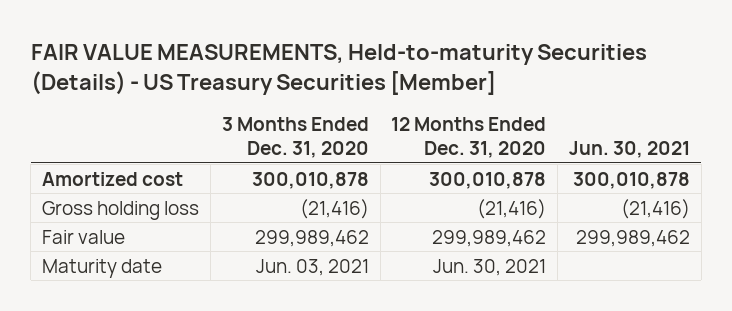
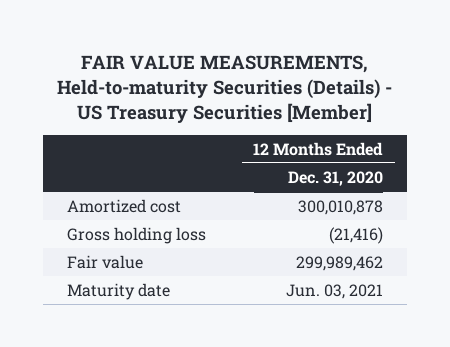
- | 3 Months Ended Dec. 31, 2020 | 12 Months Ended Dec. 31, 2020 | Jun. 30, 2021
+ | 12 Months Ended Dec. 31, 2020
- Maturity date | Jun. 03, 2021 | Jun. 30, 2021 |
+ Maturity date | Jun. 03, 2021

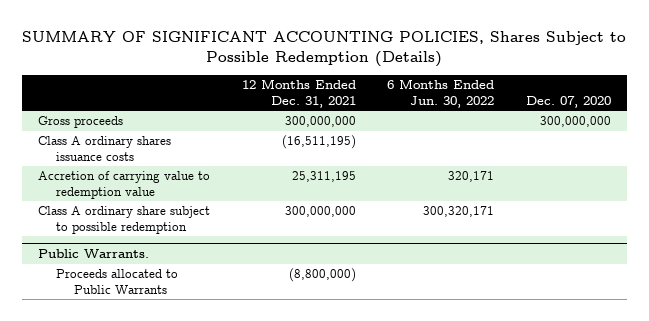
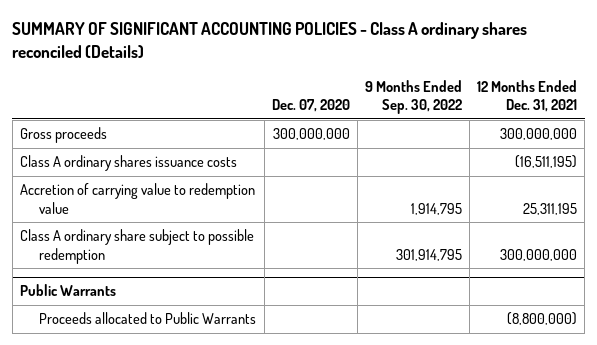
- SUMMARY OF SIGNIFICANT ACCOUNTING POLICIES, Shares Subject to Possible Redemption (Details)
+ SUMMARY OF SIGNIFICANT ACCOUNTING POLICIES - Class A ordinary shares reconciled (Details)
- | 12 Months Ended Dec. 31, 2021 | 6 Months Ended Jun. 30, 2022 | Dec. 07, 2020
+ | Dec. 07, 2020 | 9 Months Ended Sep. 30, 2022 | 12 Months Ended Dec. 31, 2021
- Public Warrants.
+ Public Warrants

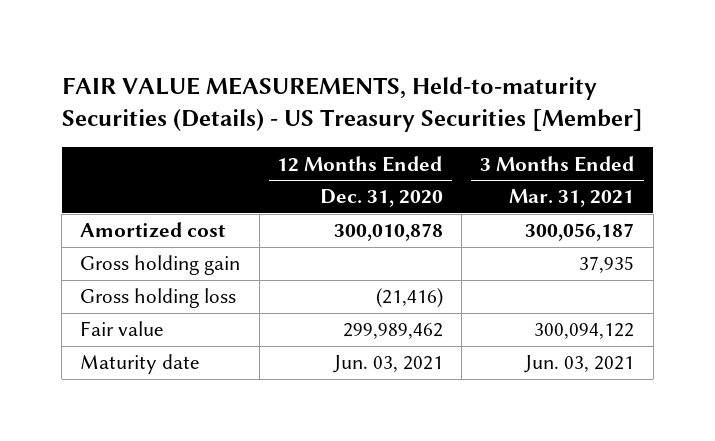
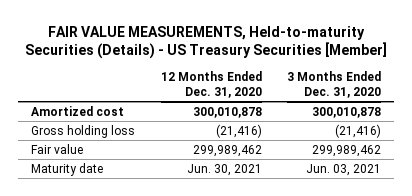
- | 12 Months Ended Dec. 31, 2020 | 3 Months Ended Mar. 31, 2021
+ | 12 Months Ended Dec. 31, 2020 | 3 Months Ended Dec. 31, 2020
- Gross holding gain | | 37,935
- Maturity date | Jun. 03, 2021 | Jun. 03, 2021
+ Maturity date | Jun. 30, 2021 | Jun. 03, 2021

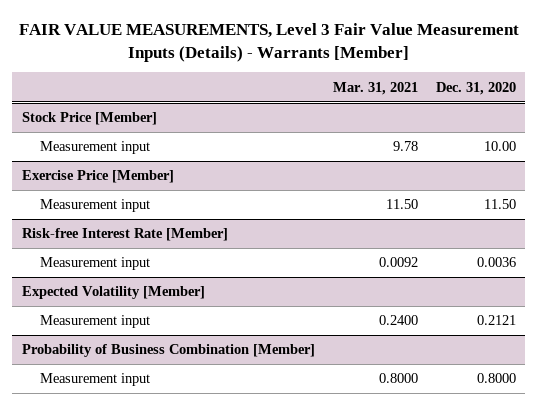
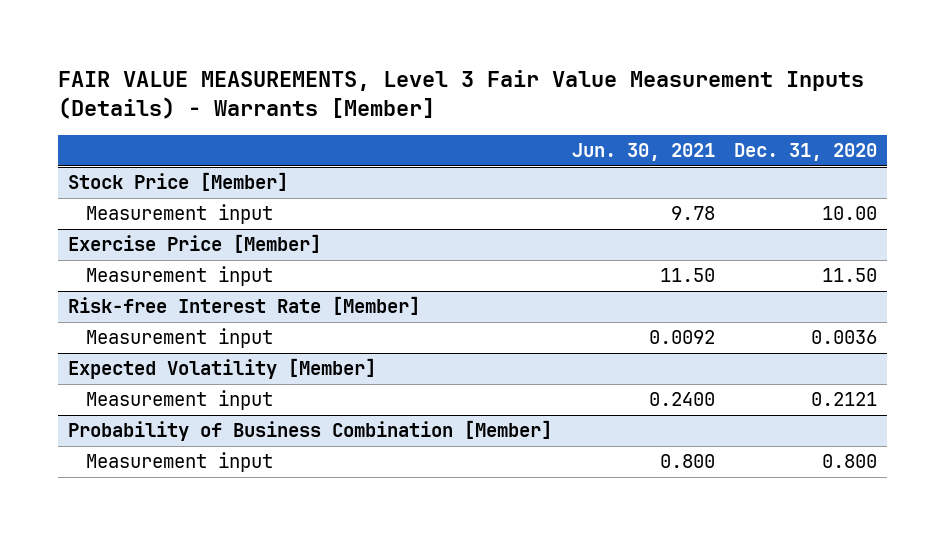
- | Mar. 31, 2021 | Dec. 31, 2020
+ | Jun. 30, 2021 | Dec. 31, 2020
@ Probability of Business Combination [Member]
- Measurement input | 0.8000 | 0.8000
+ Measurement input | 0.800 | 0.800

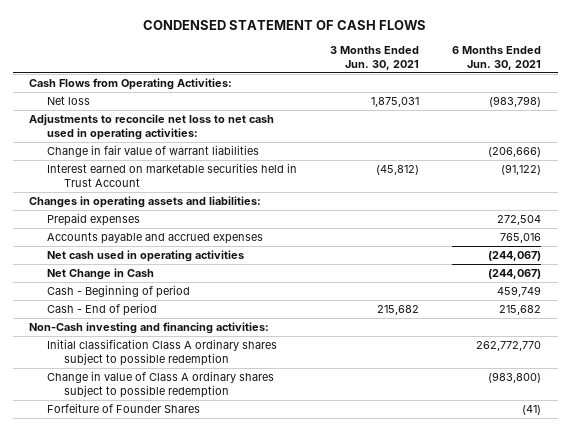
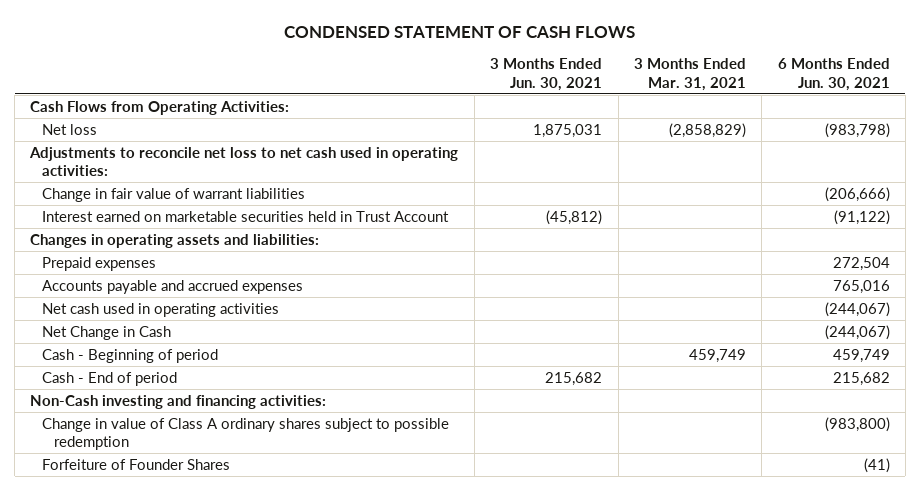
- | 3 Months Ended Jun. 30, 2021 | 6 Months Ended Jun. 30, 2021
+ | 3 Months Ended Jun. 30, 2021 | 3 Months Ended Mar. 31, 2021 | 6 Months Ended Jun. 30, 2021
- Initial classification Class A ordinary shares subject to possible redemption | | 262,772,770

